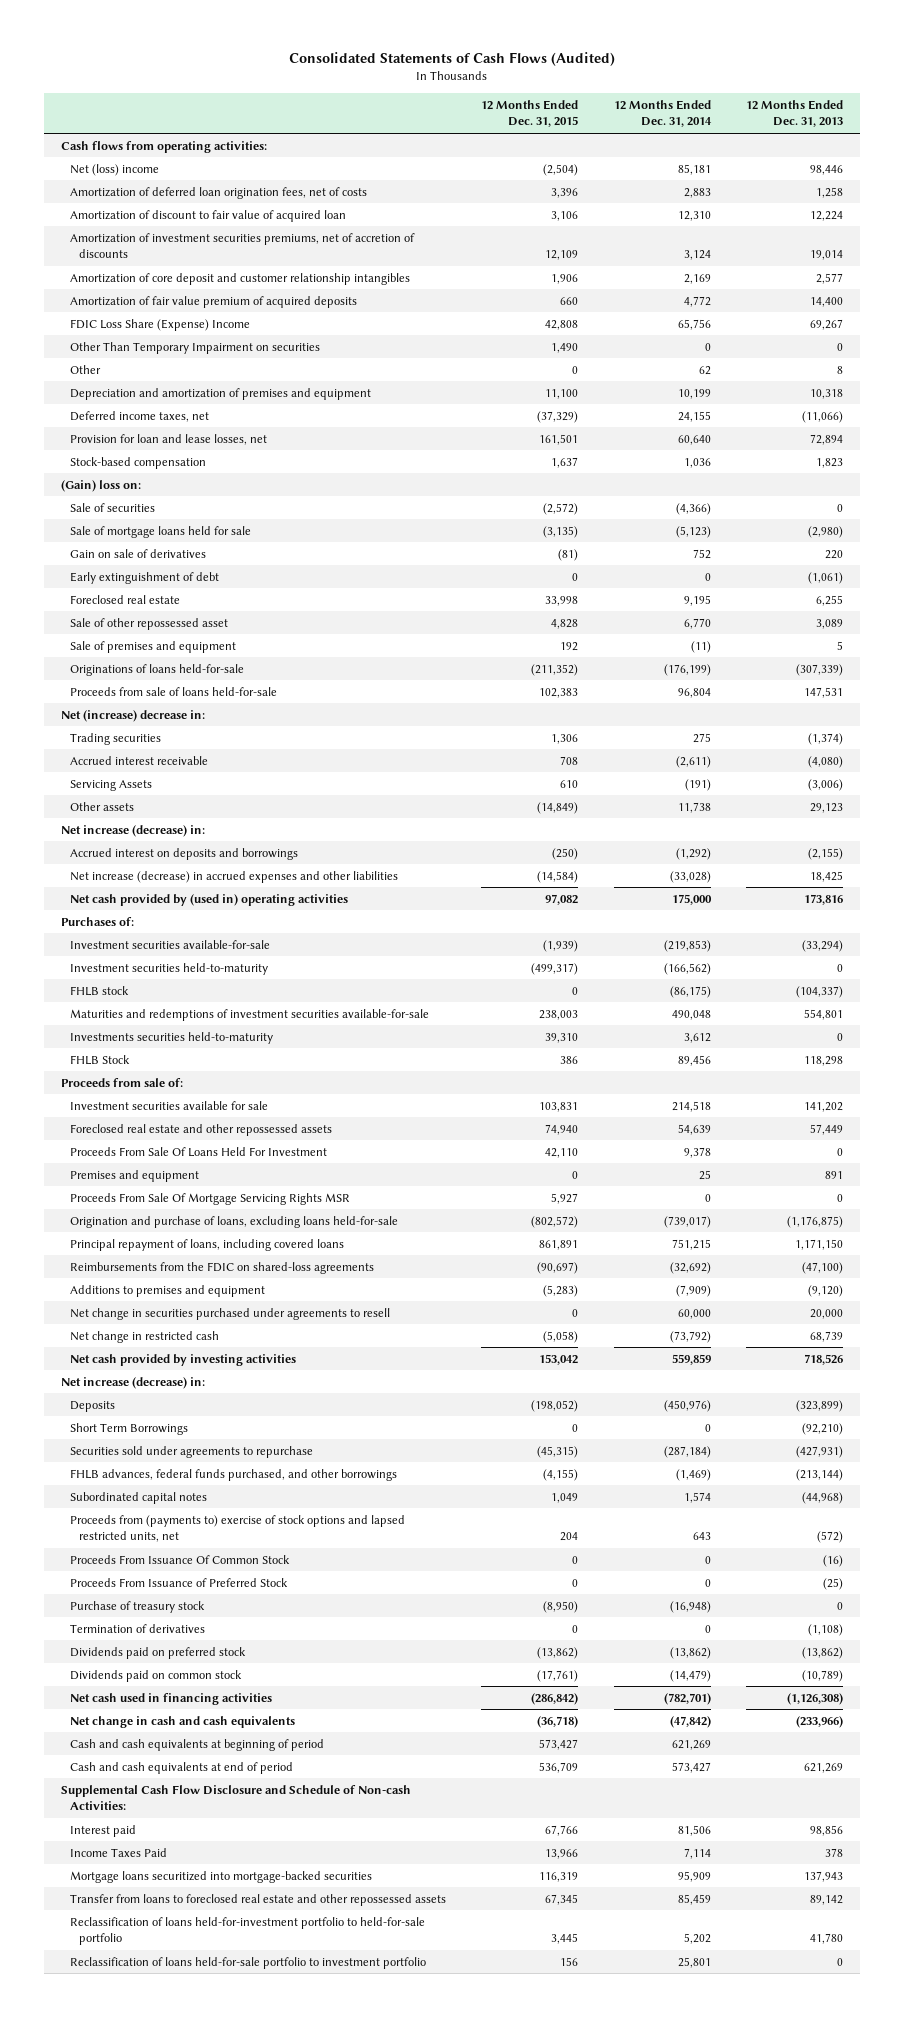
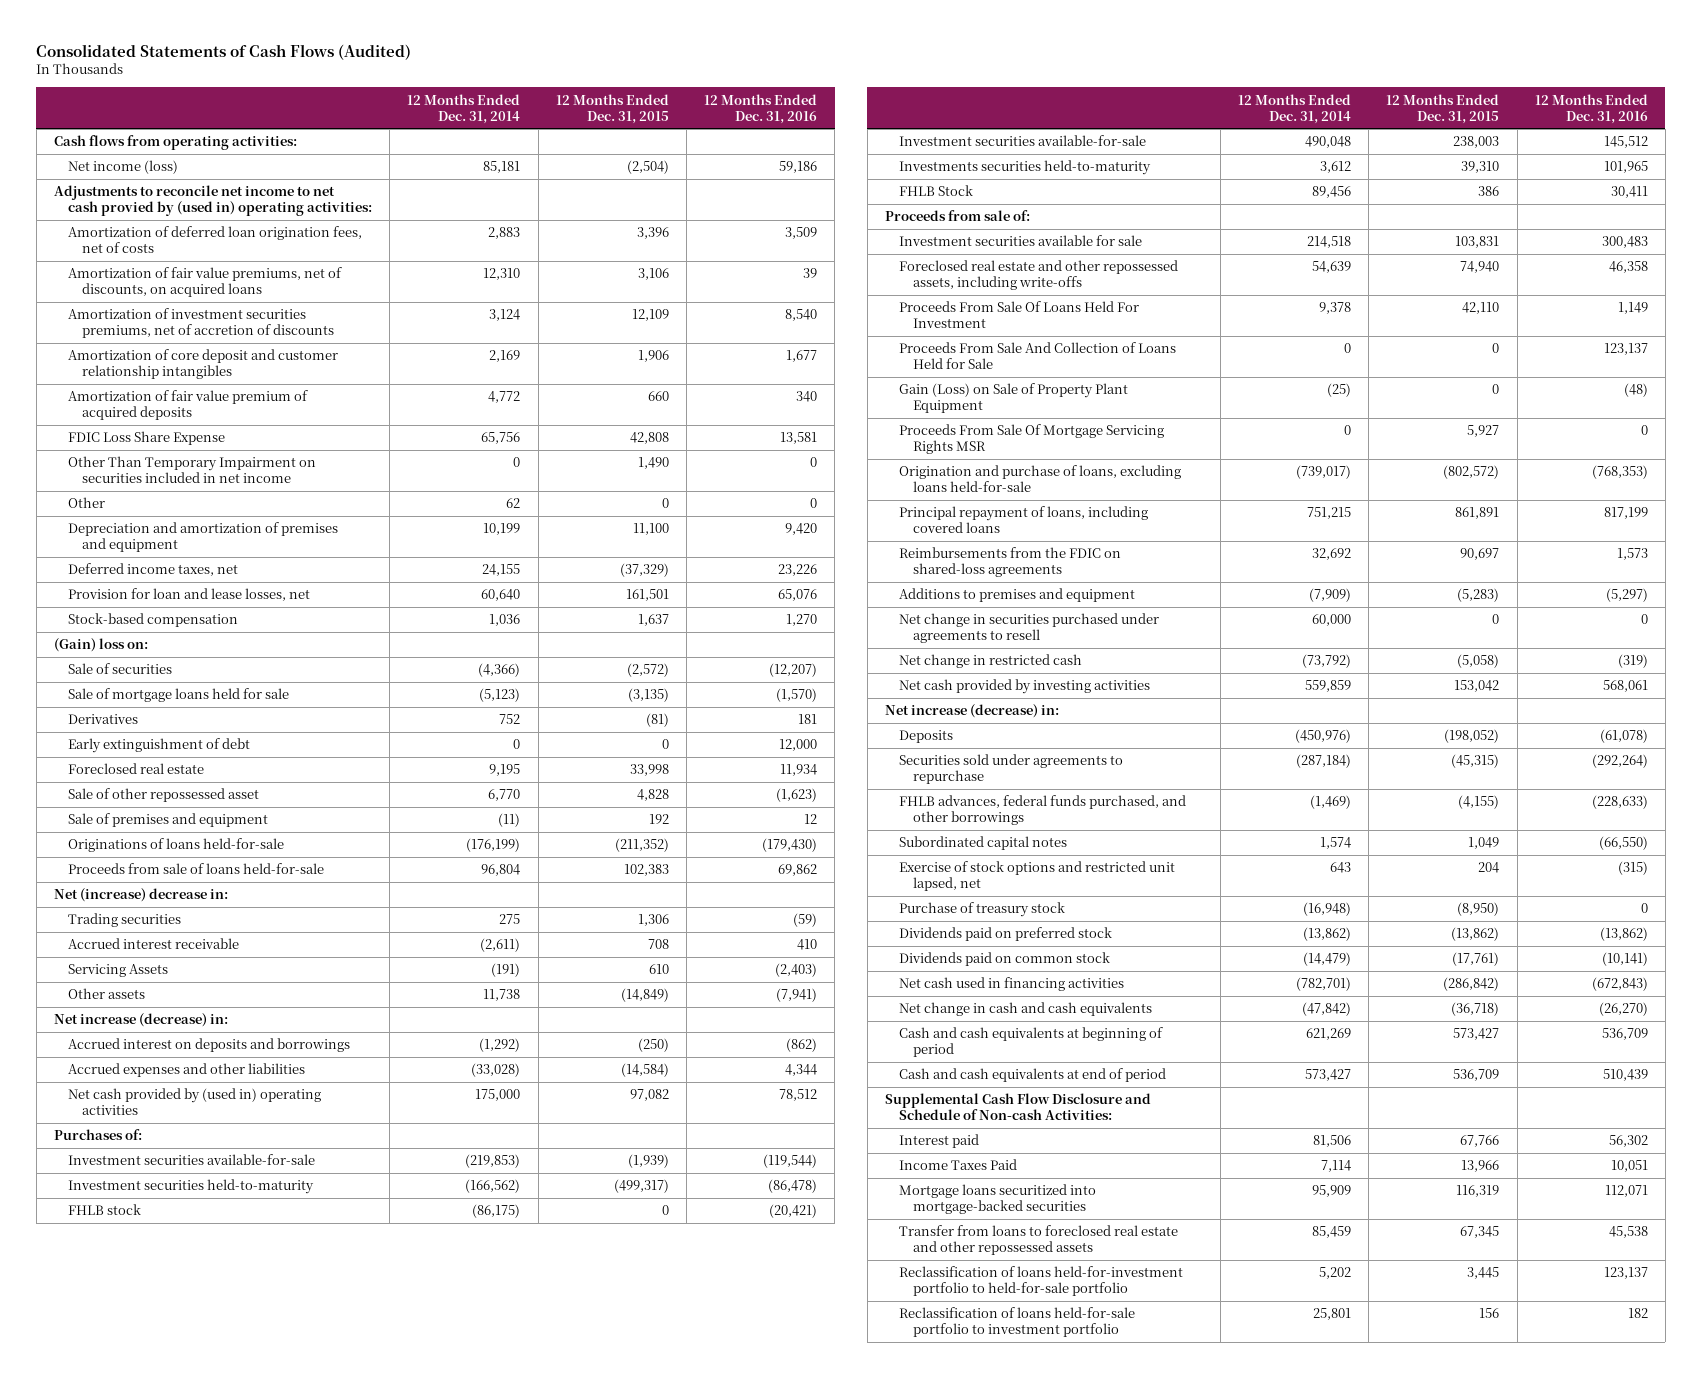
- | 12 Months Ended Dec. 31, 2015 | 12 Months Ended Dec. 31, 2014 | 12 Months Ended Dec. 31, 2013
+ | 12 Months Ended Dec. 31, 2014 | 12 Months Ended Dec. 31, 2015 | 12 Months Ended Dec. 31, 2016
- Net (loss) income | (2,504) | 85,181 | 98,446
+ Net income (loss) | 85,181 | (2,504) | 59,186
+ Adjustments to reconcile net income to net cash provied by (used in) operating activities:
- Amortization of discount to fair value of acquired loan | 3,106 | 12,310 | 12,224
+ Amortization of fair value premiums, net of discounts, on acquired loans | 12,310 | 3,106 | 39
- FDIC Loss Share (Expense) Income | 42,808 | 65,756 | 69,267
- Other Than Temporary Impairment on securities | 1,490 | 0 | 0
+ FDIC Loss Share Expense | 65,756 | 42,808 | 13,581
+ Other Than Temporary Impairment on securities included in net income | 0 | 1,490 | 0
- Gain on sale of derivatives | (81) | 752 | 220
+ Derivatives | 752 | (81) | 181
- Net increase (decrease) in accrued expenses and other liabilities | (14,584) | (33,028) | 18,425
+ Accrued expenses and other liabilities | (33,028) | (14,584) | 4,344
- Maturities and redemptions of investment securities available-for-sale | 238,003 | 490,048 | 554,801
+ Investment securities available-for-sale | 490,048 | 238,003 | 145,512
- Foreclosed real estate and other repossessed assets | 74,940 | 54,639 | 57,449
+ Foreclosed real estate and other repossessed assets, including write-offs | 54,639 | 74,940 | 46,358
- Premises and equipment | 0 | 25 | 891
+ Proceeds From Sale And Collection of Loans Held for Sale | 0 | 0 | 123,137
+ Gain (Loss) on Sale of Property Plant Equipment | (25) | 0 | (48)
- Reimbursements from the FDIC on shared-loss agreements | (90,697) | (32,692) | (47,100)
+ Reimbursements from the FDIC on shared-loss agreements | 32,692 | 90,697 | 1,573
- Short Term Borrowings | 0 | 0 | (92,210)
- Proceeds from (payments to) exercise of stock options and lapsed restricted units, net | 204 | 643 | (572)
- Proceeds From Issuance Of Common Stock | 0 | 0 | (16)
- Proceeds From Issuance of Preferred Stock | 0 | 0 | (25)
+ Exercise of stock options and restricted unit lapsed, net | 643 | 204 | (315)
- Termination of derivatives | 0 | 0 | (1,108)

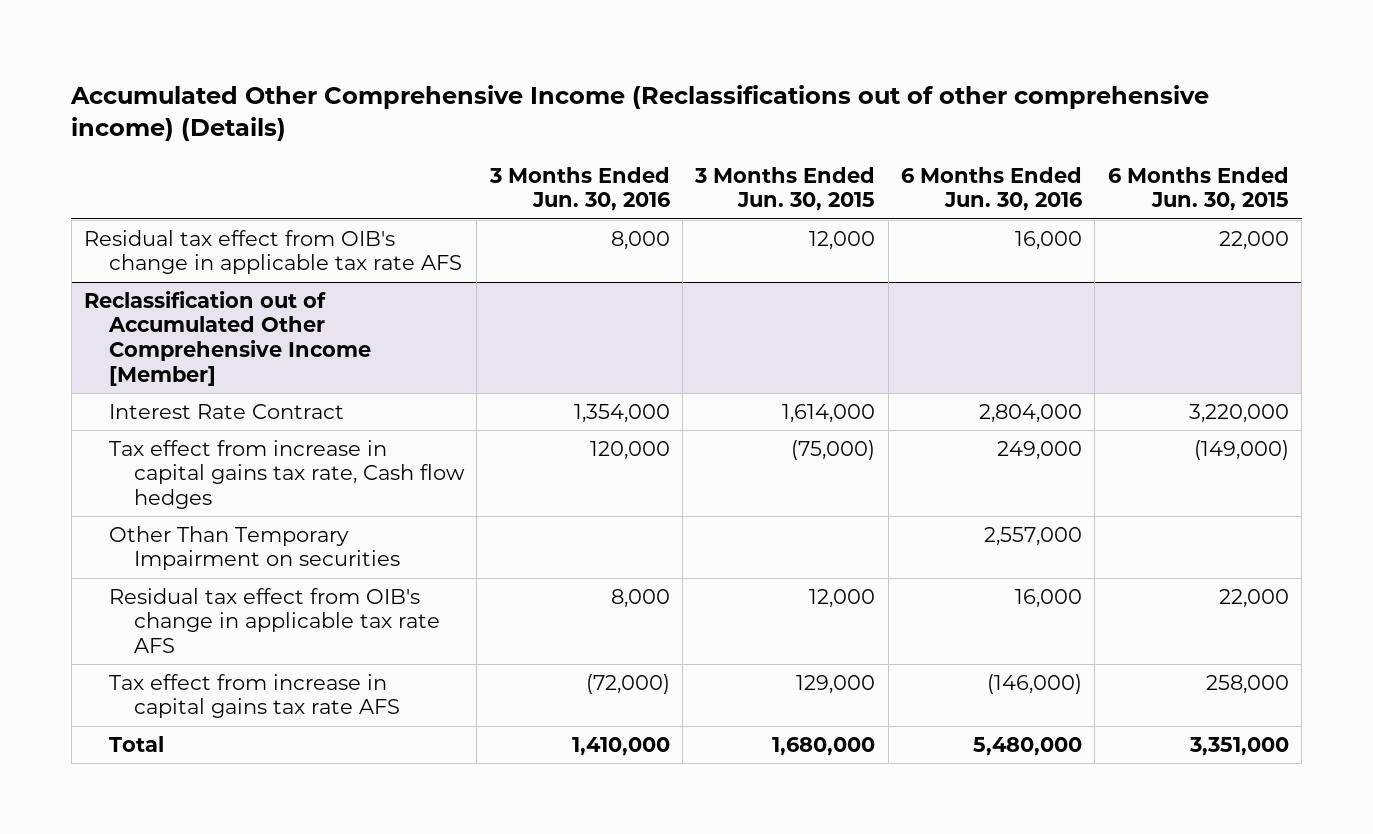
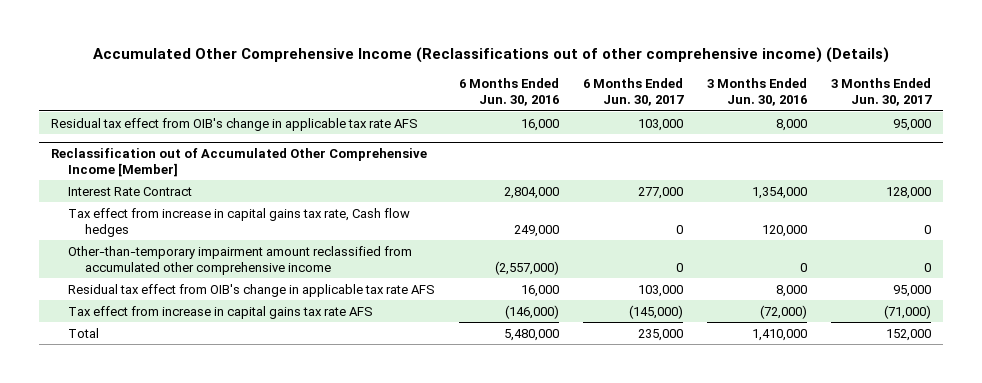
- | 3 Months Ended Jun. 30, 2016 | 3 Months Ended Jun. 30, 2015 | 6 Months Ended Jun. 30, 2016 | 6 Months Ended Jun. 30, 2015
+ | 6 Months Ended Jun. 30, 2016 | 6 Months Ended Jun. 30, 2017 | 3 Months Ended Jun. 30, 2016 | 3 Months Ended Jun. 30, 2017
@ Reclassification out of Accumulated Other Comprehensive Income [Member]
- Other Than Temporary Impairment on securities | | | 2,557,000 |
+ Other-than-temporary impairment amount reclassified from accumulated other comprehensive income | (2,557,000) | 0 | 0 | 0

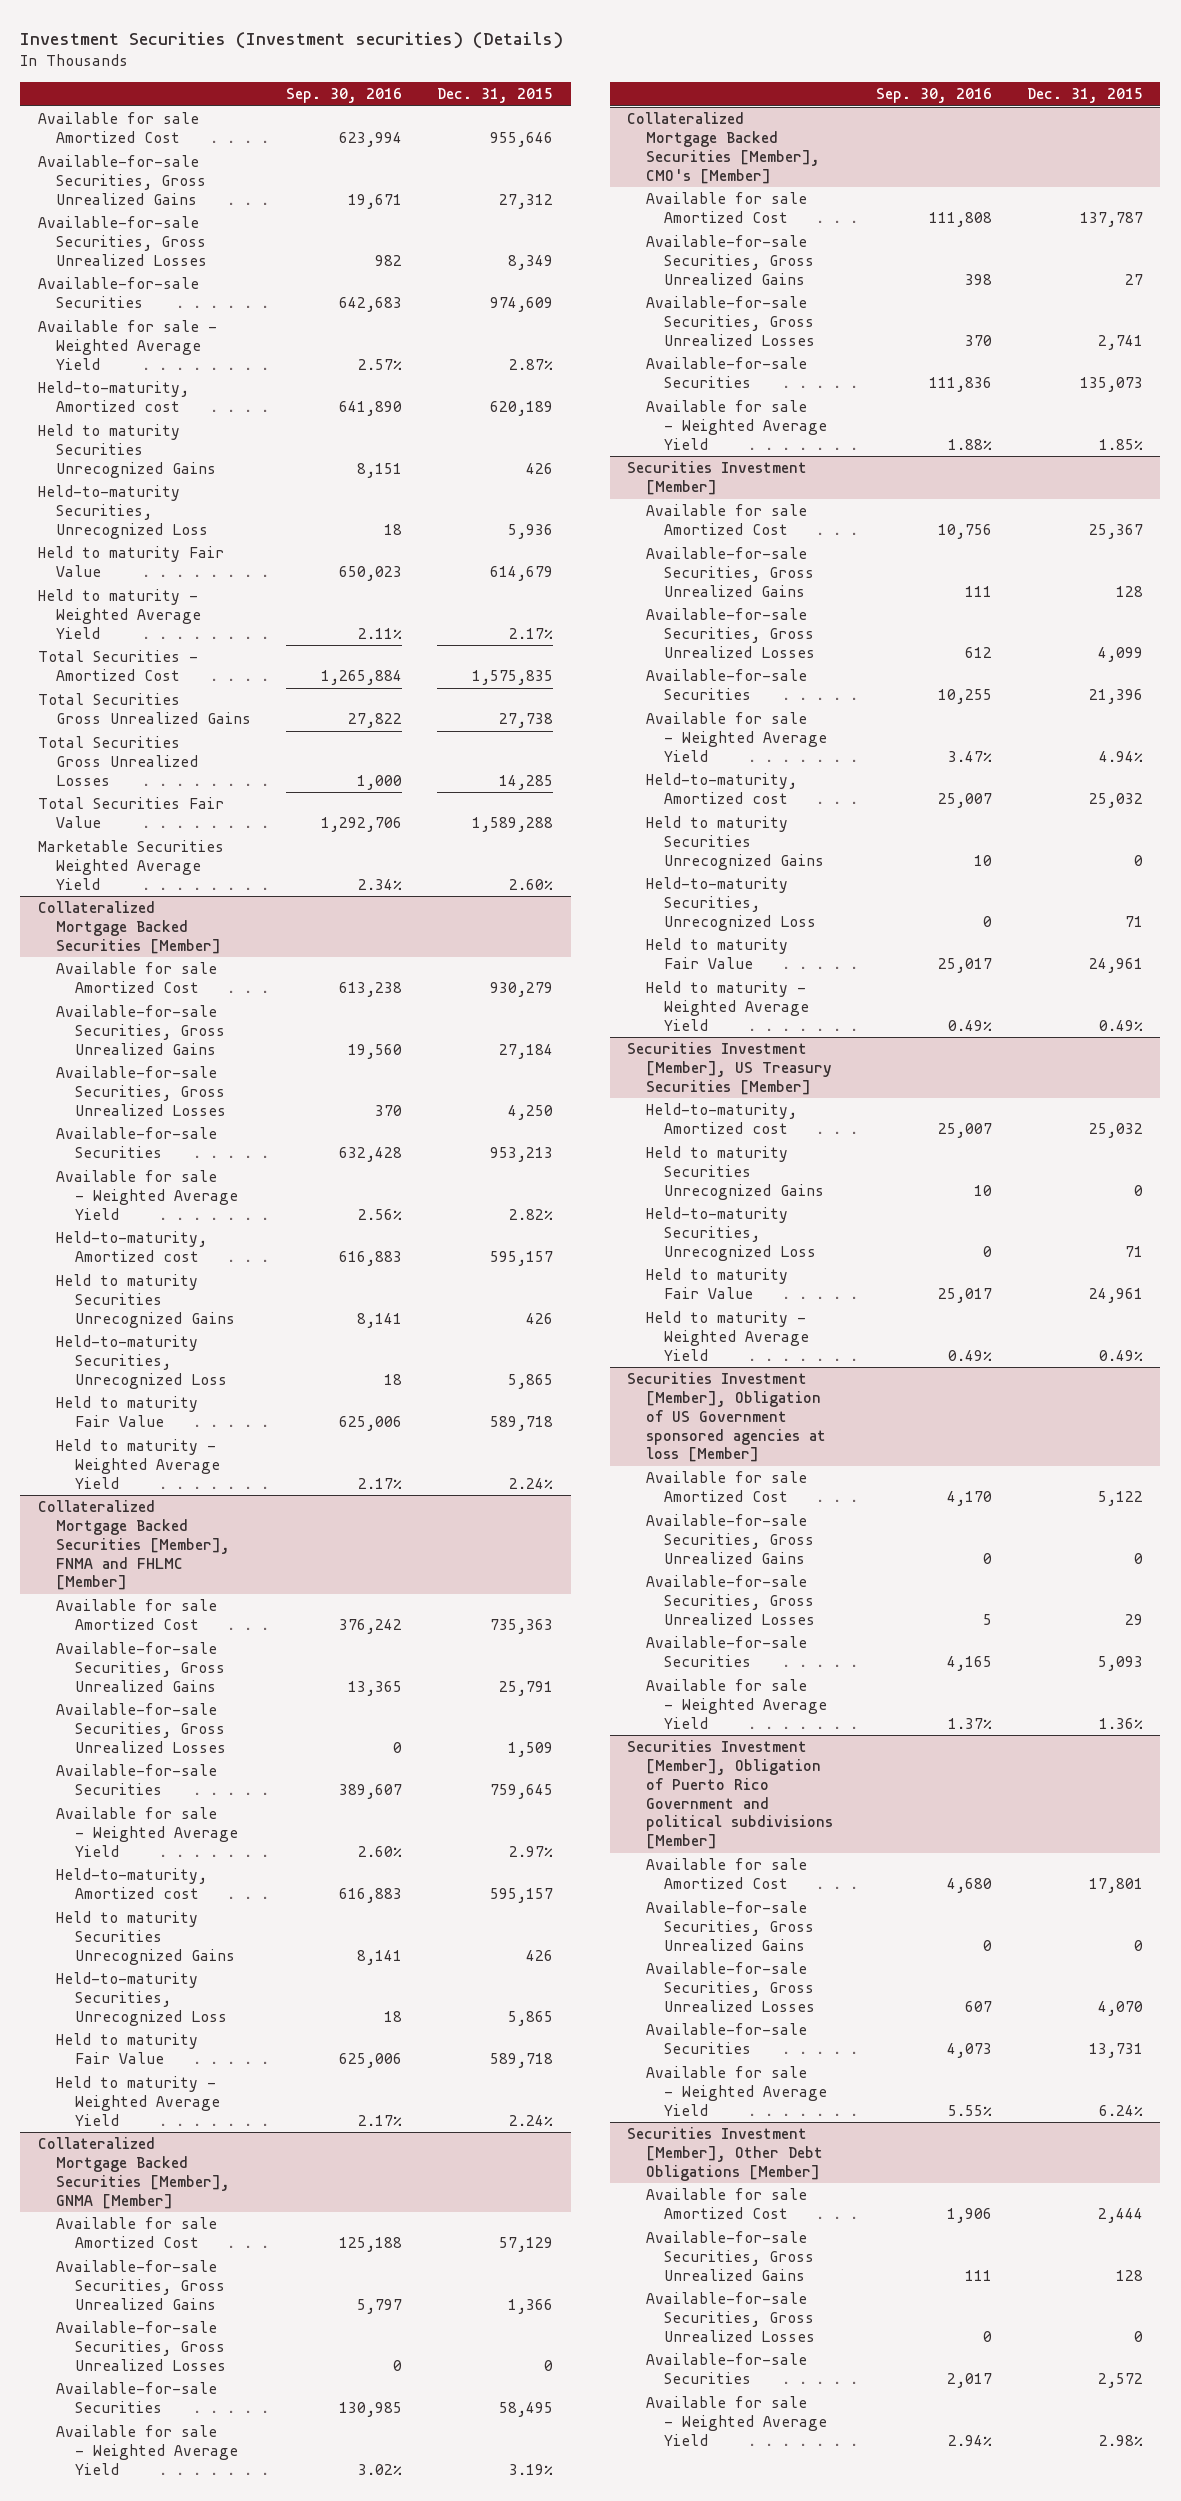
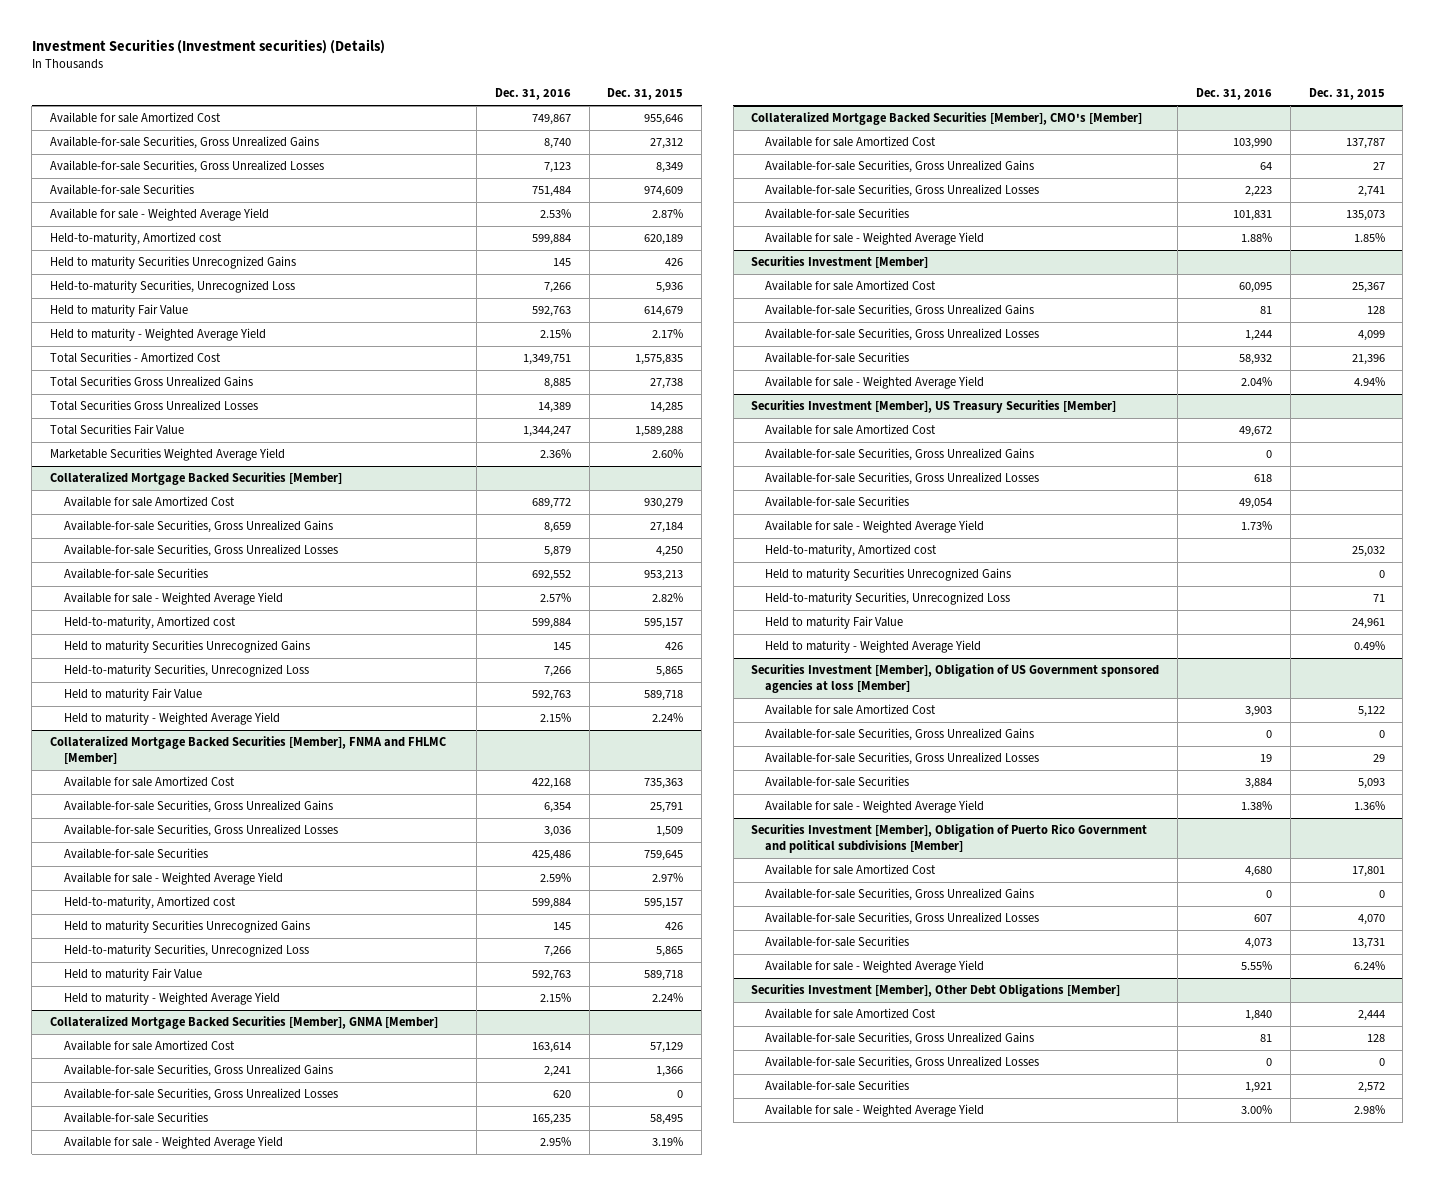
- | Sep. 30, 2016 | Dec. 31, 2015
+ | Dec. 31, 2016 | Dec. 31, 2015
@ Securities Investment [Member]
- Held-to-maturity, Amortized cost | 25,007 | 25,032
- Held to maturity Securities Unrecognized Gains | 10 | 0
- Held-to-maturity Securities, Unrecognized Loss | 0 | 71
- Held to maturity Fair Value | 25,017 | 24,961
- Held to maturity - Weighted Average Yield | 0.49% | 0.49%
@ Securities Investment [Member], US Treasury Securities [Member]
+ Available for sale Amortized Cost | 49,672 |
+ Available-for-sale Securities, Gross Unrealized Gains | 0 |
+ Available-for-sale Securities, Gross Unrealized Losses | 618 |
+ Available-for-sale Securities | 49,054 |
+ Available for sale - Weighted Average Yield | 1.73% |

